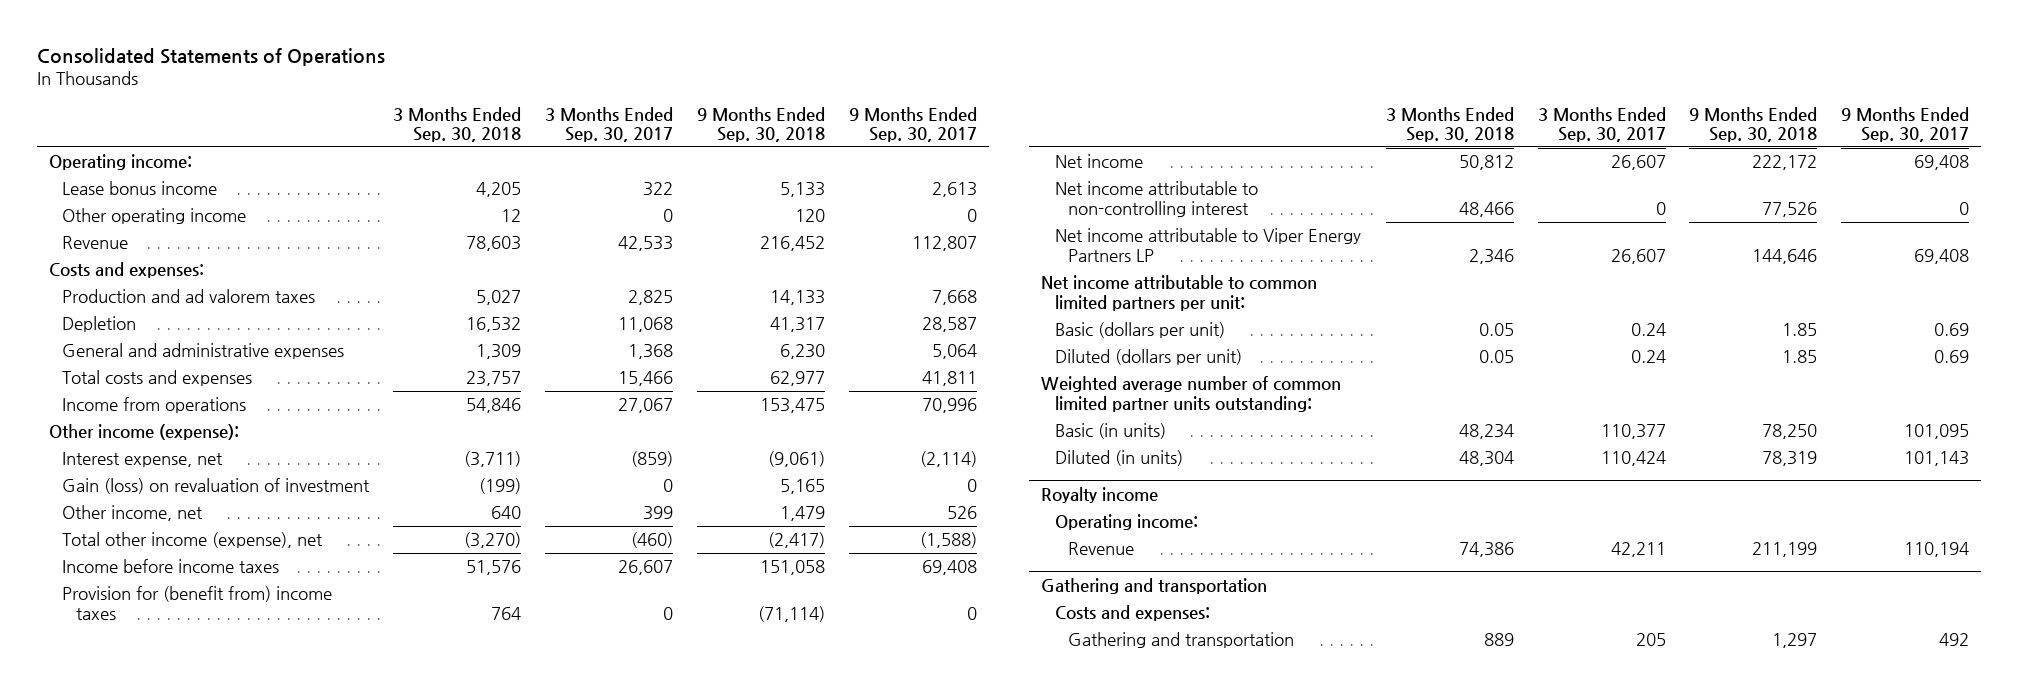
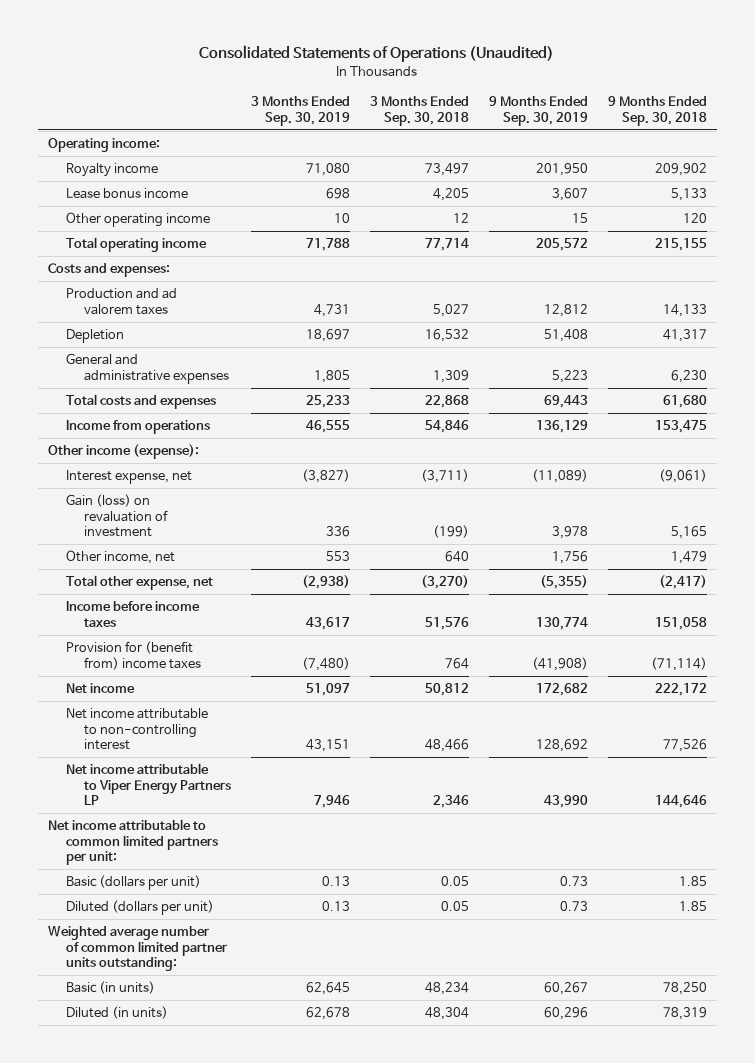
- Consolidated Statements of Operations
+ Consolidated Statements of Operations (Unaudited)
- | 3 Months Ended Sep. 30, 2018 | 3 Months Ended Sep. 30, 2017 | 9 Months Ended Sep. 30, 2018 | 9 Months Ended Sep. 30, 2017
+ | 3 Months Ended Sep. 30, 2019 | 3 Months Ended Sep. 30, 2018 | 9 Months Ended Sep. 30, 2019 | 9 Months Ended Sep. 30, 2018
+ Royalty income | 71,080 | 73,497 | 201,950 | 209,902
- Revenue | 78,603 | 42,533 | 216,452 | 112,807
+ Total operating income | 71,788 | 77,714 | 205,572 | 215,155
- Total costs and expenses | 23,757 | 15,466 | 62,977 | 41,811
+ Total costs and expenses | 25,233 | 22,868 | 69,443 | 61,680
- Total other income (expense), net | (3,270) | (460) | (2,417) | (1,588)
+ Total other expense, net | (2,938) | (3,270) | (5,355) | (2,417)
- Royalty income
- Operating income:
- Revenue | 74,386 | 42,211 | 211,199 | 110,194
- Gathering and transportation
- Costs and expenses:
- Gathering and transportation | 889 | 205 | 1,297 | 492

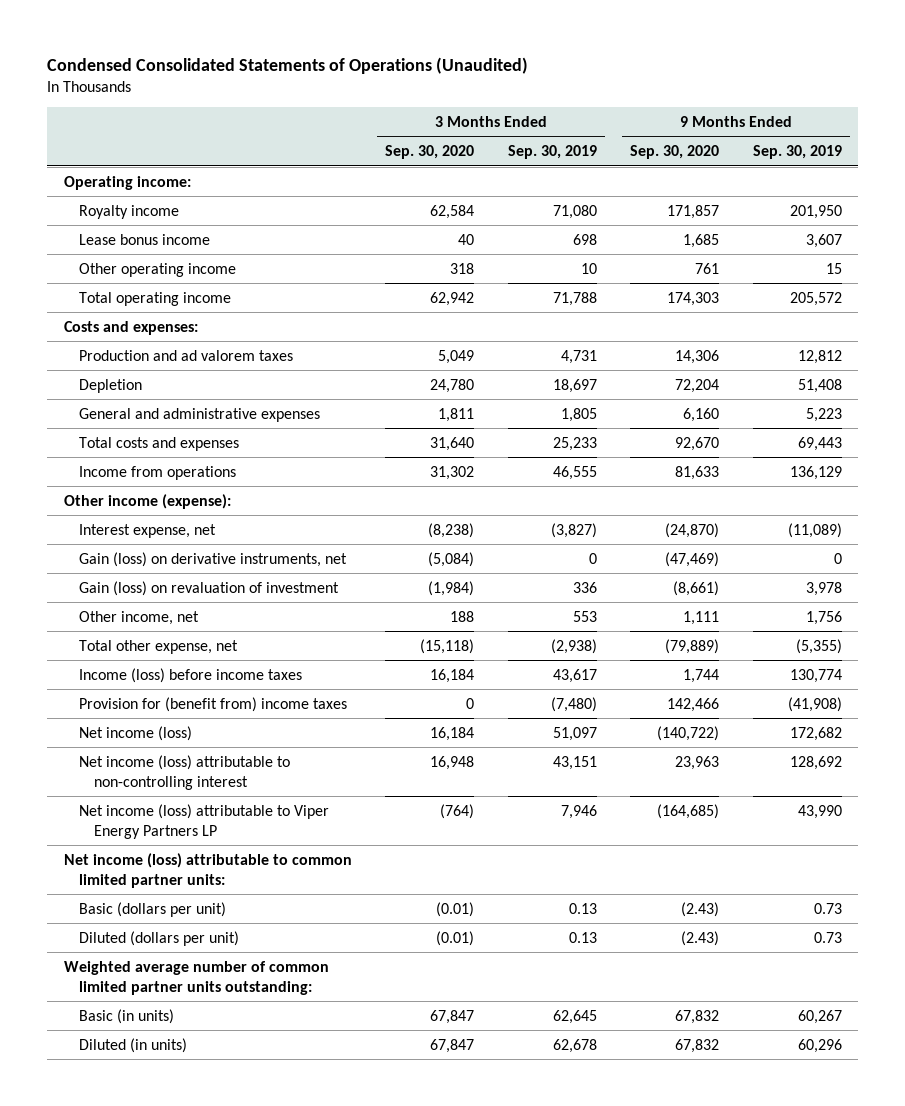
- Consolidated Statements of Operations (Unaudited)
+ Condensed Consolidated Statements of Operations (Unaudited)
- | 3 Months Ended Sep. 30, 2019 | 3 Months Ended Sep. 30, 2018 | 9 Months Ended Sep. 30, 2019 | 9 Months Ended Sep. 30, 2018
+ | 3 Months Ended Sep. 30, 2020 | 3 Months Ended Sep. 30, 2019 | 9 Months Ended Sep. 30, 2020 | 9 Months Ended Sep. 30, 2019
+ Gain (loss) on derivative instruments, net | (5,084) | 0 | (47,469) | 0
- Income before income taxes | 43,617 | 51,576 | 130,774 | 151,058
+ Income (loss) before income taxes | 16,184 | 43,617 | 1,744 | 130,774
- Net income | 51,097 | 50,812 | 172,682 | 222,172
- Net income attributable to non-controlling interest | 43,151 | 48,466 | 128,692 | 77,526
- Net income attributable to Viper Energy Partners LP | 7,946 | 2,346 | 43,990 | 144,646
- Net income attributable to common limited partners per unit:
+ Net income (loss) | 16,184 | 51,097 | (140,722) | 172,682
+ Net income (loss) attributable to non-controlling interest | 16,948 | 43,151 | 23,963 | 128,692
+ Net income (loss) attributable to Viper Energy Partners LP | (764) | 7,946 | (164,685) | 43,990
+ Net income (loss) attributable to common limited partner units:

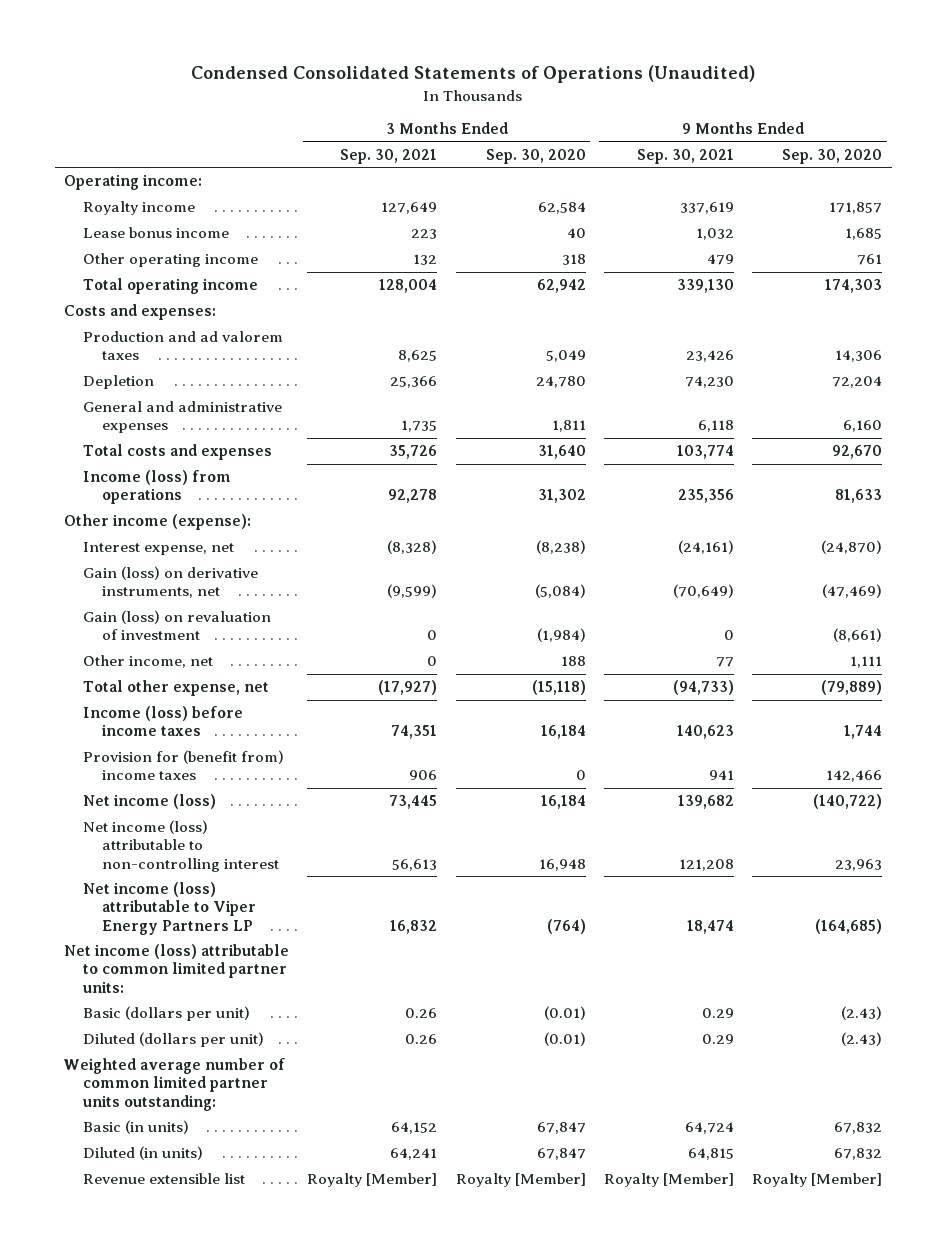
- | 3 Months Ended Sep. 30, 2020 | 3 Months Ended Sep. 30, 2019 | 9 Months Ended Sep. 30, 2020 | 9 Months Ended Sep. 30, 2019
+ | 3 Months Ended Sep. 30, 2021 | 3 Months Ended Sep. 30, 2020 | 9 Months Ended Sep. 30, 2021 | 9 Months Ended Sep. 30, 2020
- Income from operations | 31,302 | 46,555 | 81,633 | 136,129
+ Income (loss) from operations | 92,278 | 31,302 | 235,356 | 81,633
+ Revenue extensible list | Royalty [Member] | Royalty [Member] | Royalty [Member] | Royalty [Member]

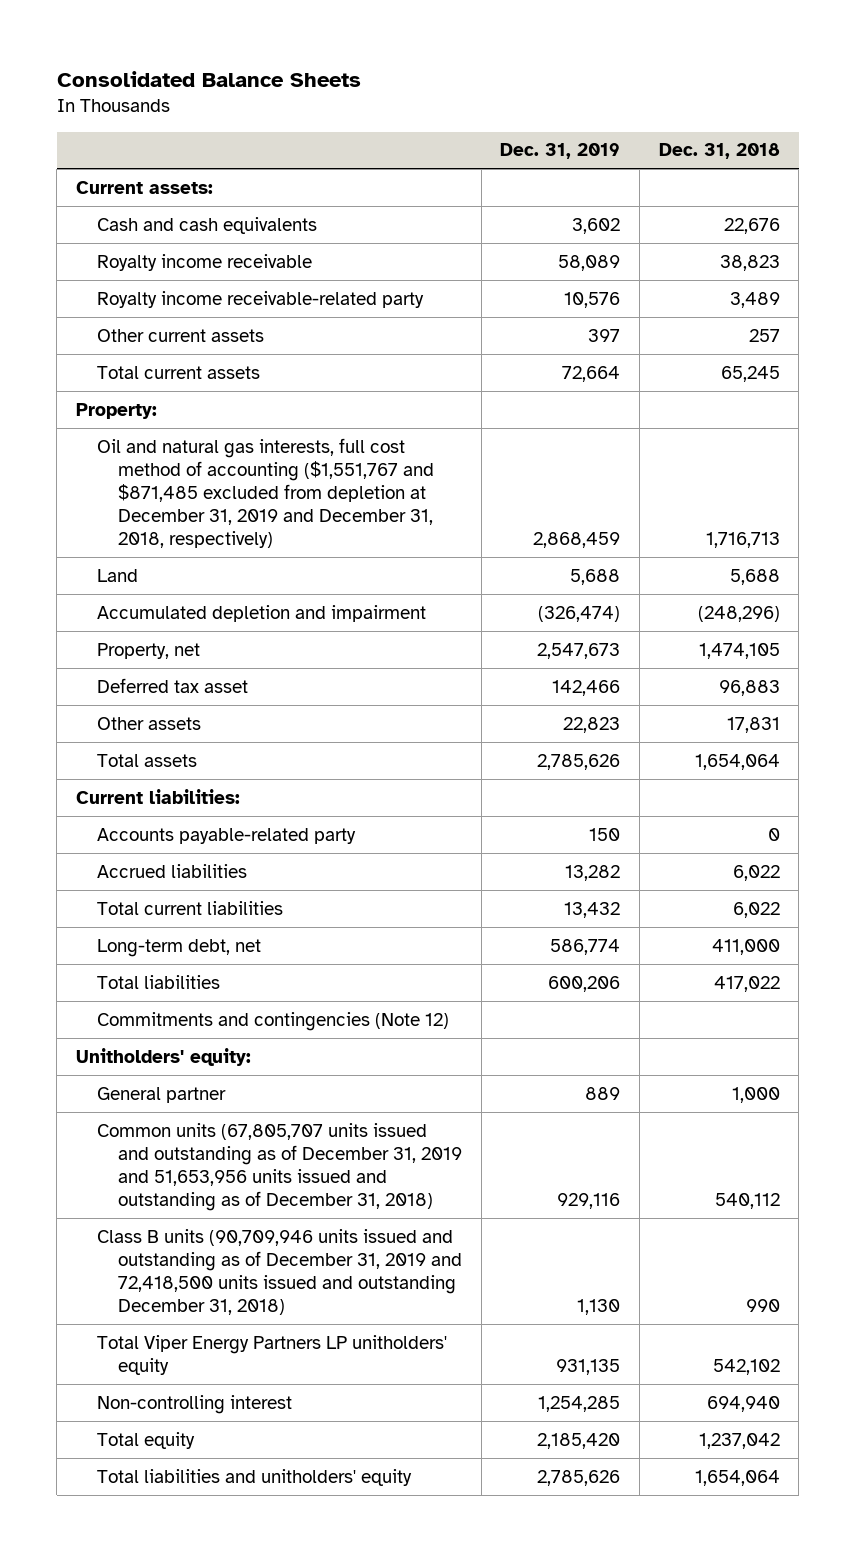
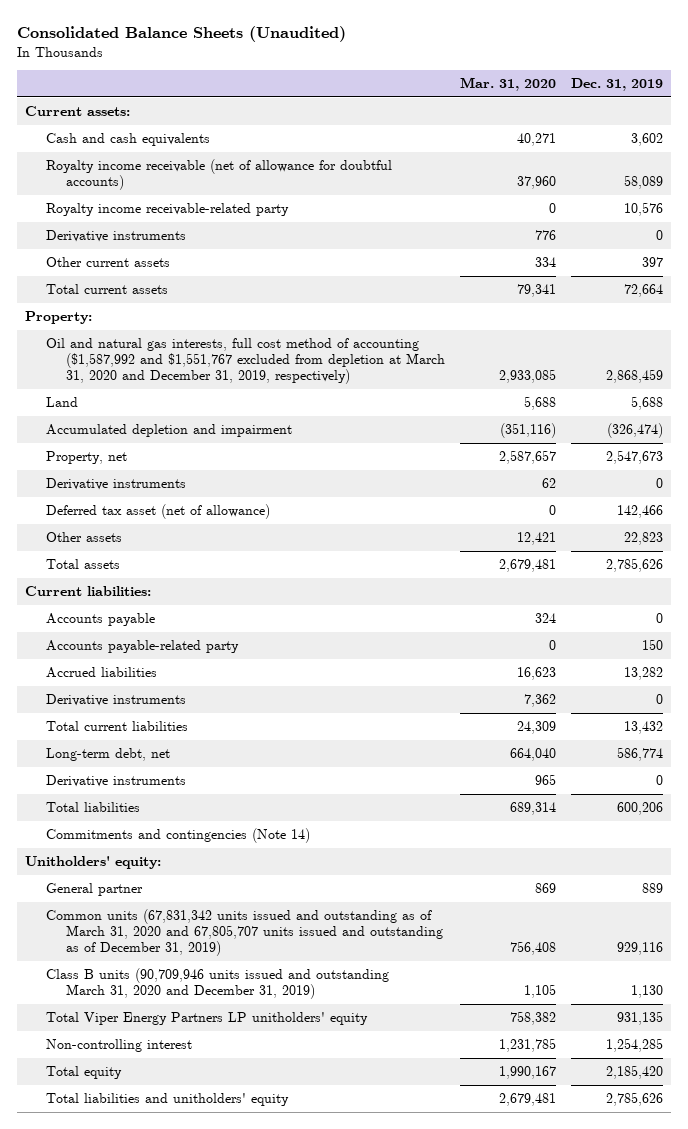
- Consolidated Balance Sheets
+ Consolidated Balance Sheets (Unaudited)
- | Dec. 31, 2019 | Dec. 31, 2018
+ | Mar. 31, 2020 | Dec. 31, 2019
- Royalty income receivable | 58,089 | 38,823
+ Royalty income receivable (net of allowance for doubtful accounts) | 37,960 | 58,089
+ Derivative instruments | 776 | 0
- Oil and natural gas interests, full cost method of accounting ($1,551,767 and $871,485 excluded from depletion at December 31, 2019 and December 31, 2018, respectively) | 2,868,459 | 1,716,713
+ Oil and natural gas interests, full cost method of accounting ($1,587,992 and $1,551,767 excluded from depletion at March 31, 2020 and December 31, 2019, respectively) | 2,933,085 | 2,868,459
- Deferred tax asset | 142,466 | 96,883
+ Derivative instruments | 62 | 0
+ Deferred tax asset (net of allowance) | 0 | 142,466
+ Accounts payable | 324 | 0
+ Derivative instruments | 7,362 | 0
+ Derivative instruments | 965 | 0
- Commitments and contingencies (Note 12)
+ Commitments and contingencies (Note 14)
- Common units (67,805,707 units issued and outstanding as of December 31, 2019 and 51,653,956 units issued and outstanding as of December 31, 2018) | 929,116 | 540,112
- Class B units (90,709,946 units issued and outstanding as of December 31, 2019 and 72,418,500 units issued and outstanding December 31, 2018) | 1,130 | 990
+ Common units (67,831,342 units issued and outstanding as of March 31, 2020 and 67,805,707 units issued and outstanding as of December 31, 2019) | 756,408 | 929,116
+ Class B units (90,709,946 units issued and outstanding March 31, 2020 and December 31, 2019) | 1,105 | 1,130

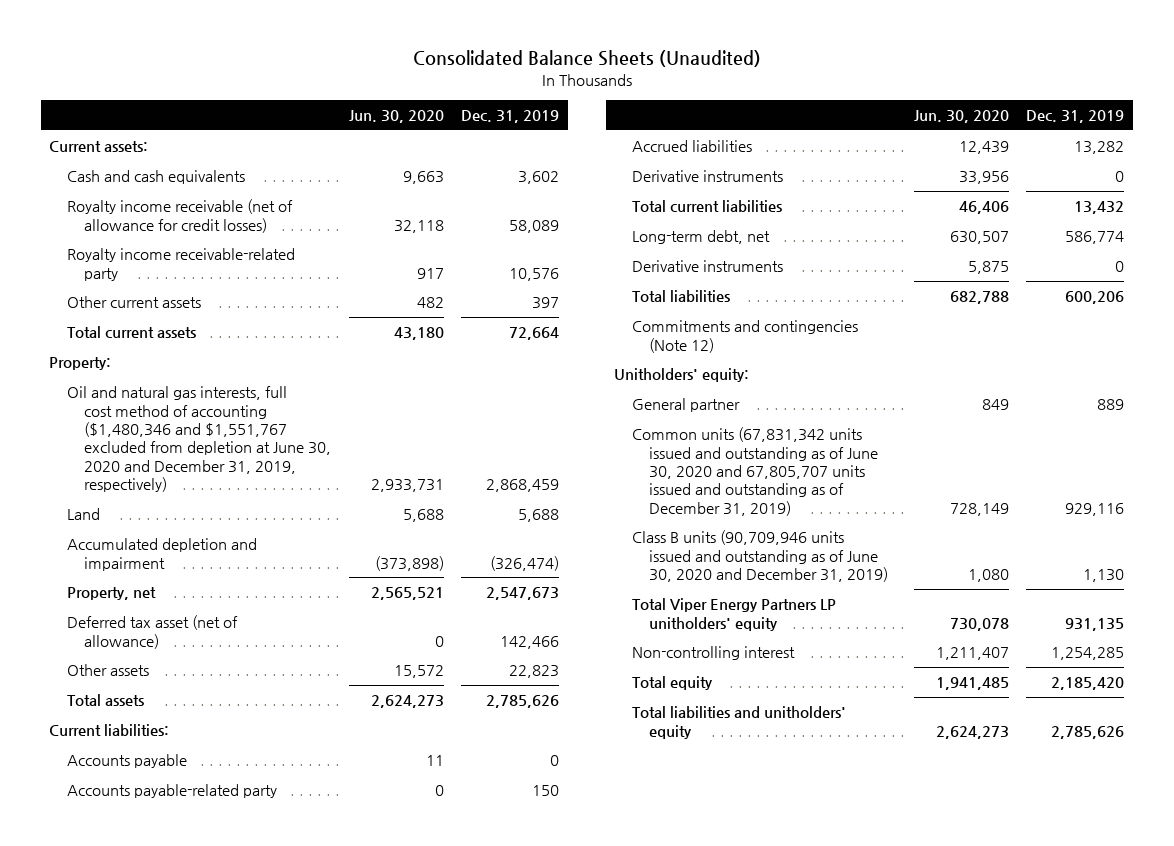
- | Mar. 31, 2020 | Dec. 31, 2019
+ | Jun. 30, 2020 | Dec. 31, 2019
- Royalty income receivable (net of allowance for doubtful accounts) | 37,960 | 58,089
+ Royalty income receivable (net of allowance for credit losses) | 32,118 | 58,089
- Derivative instruments | 776 | 0
- Oil and natural gas interests, full cost method of accounting ($1,587,992 and $1,551,767 excluded from depletion at March 31, 2020 and December 31, 2019, respectively) | 2,933,085 | 2,868,459
+ Oil and natural gas interests, full cost method of accounting ($1,480,346 and $1,551,767 excluded from depletion at June 30, 2020 and December 31, 2019, respectively) | 2,933,731 | 2,868,459
- Derivative instruments | 62 | 0
- Commitments and contingencies (Note 14)
+ Commitments and contingencies (Note 12)
- Common units (67,831,342 units issued and outstanding as of March 31, 2020 and 67,805,707 units issued and outstanding as of December 31, 2019) | 756,408 | 929,116
- Class B units (90,709,946 units issued and outstanding March 31, 2020 and December 31, 2019) | 1,105 | 1,130
+ Common units (67,831,342 units issued and outstanding as of June 30, 2020 and 67,805,707 units issued and outstanding as of December 31, 2019) | 728,149 | 929,116
+ Class B units (90,709,946 units issued and outstanding as of June 30, 2020 and December 31, 2019) | 1,080 | 1,130

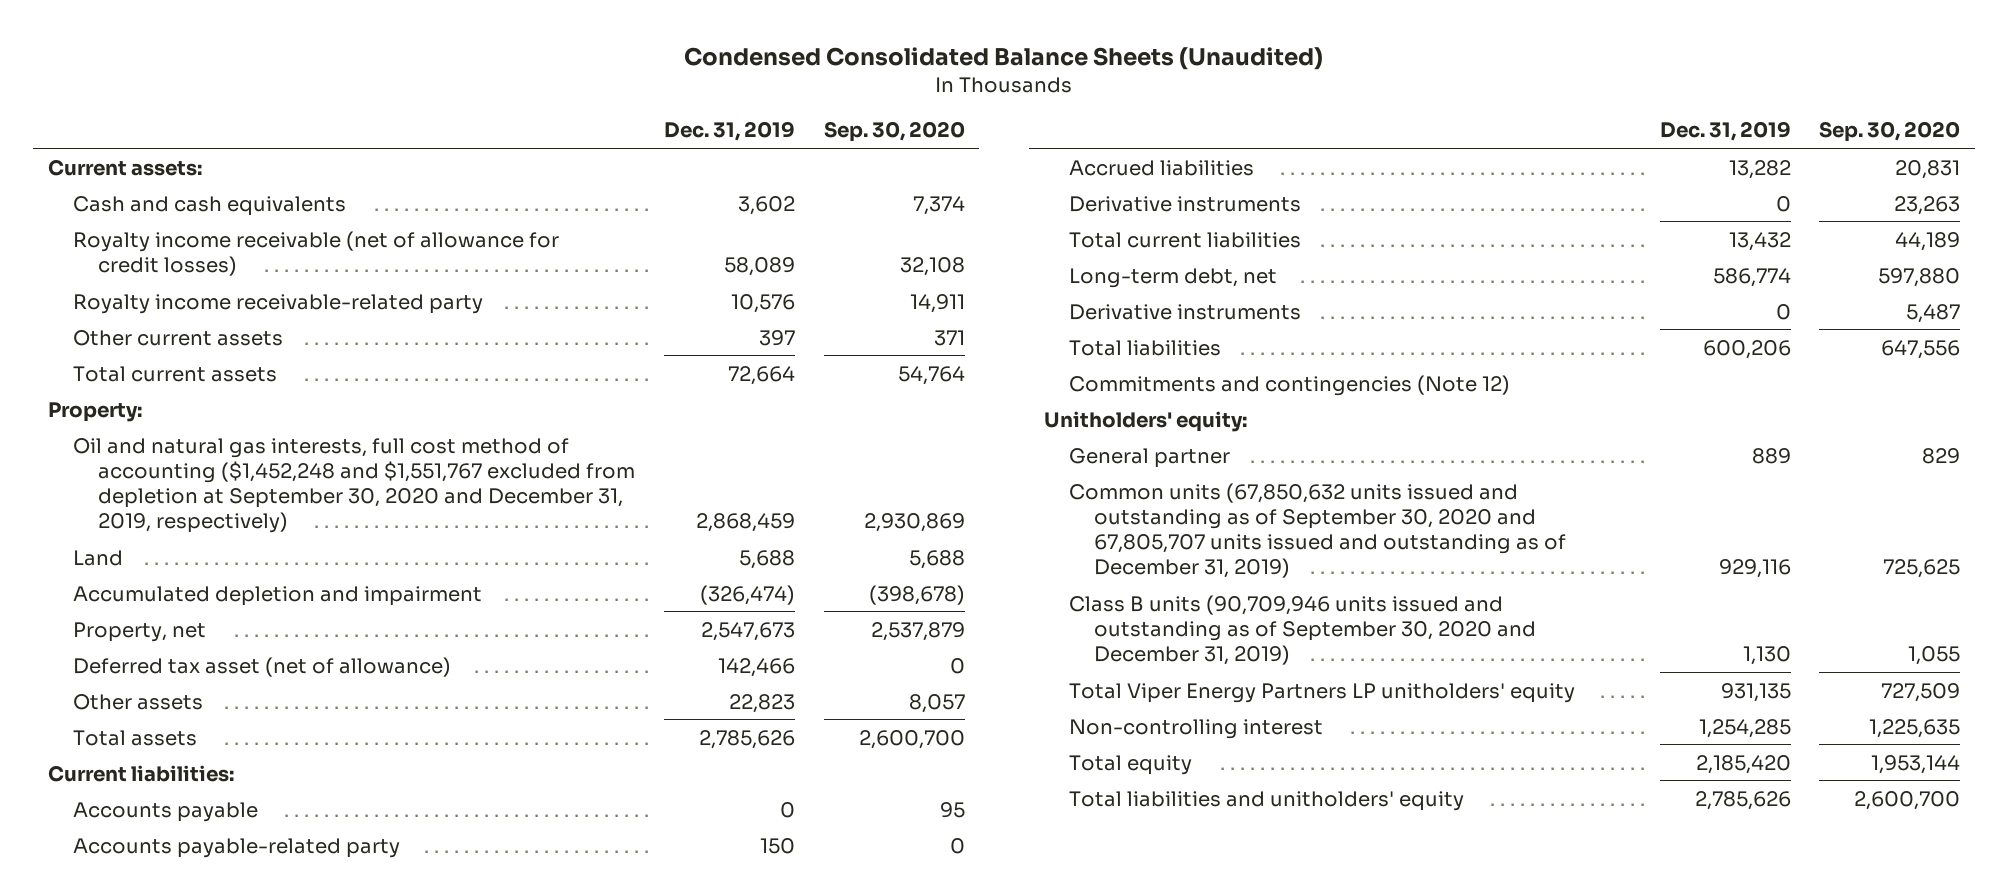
- Consolidated Balance Sheets (Unaudited)
+ Condensed Consolidated Balance Sheets (Unaudited)
- | Jun. 30, 2020 | Dec. 31, 2019
+ | Dec. 31, 2019 | Sep. 30, 2020
- Oil and natural gas interests, full cost method of accounting ($1,480,346 and $1,551,767 excluded from depletion at June 30, 2020 and December 31, 2019, respectively) | 2,933,731 | 2,868,459
+ Oil and natural gas interests, full cost method of accounting ($1,452,248 and $1,551,767 excluded from depletion at September 30, 2020 and December 31, 2019, respectively) | 2,868,459 | 2,930,869
- Common units (67,831,342 units issued and outstanding as of June 30, 2020 and 67,805,707 units issued and outstanding as of December 31, 2019) | 728,149 | 929,116
- Class B units (90,709,946 units issued and outstanding as of June 30, 2020 and December 31, 2019) | 1,080 | 1,130
+ Common units (67,850,632 units issued and outstanding as of September 30, 2020 and 67,805,707 units issued and outstanding as of December 31, 2019) | 929,116 | 725,625
+ Class B units (90,709,946 units issued and outstanding as of September 30, 2020 and December 31, 2019) | 1,130 | 1,055

